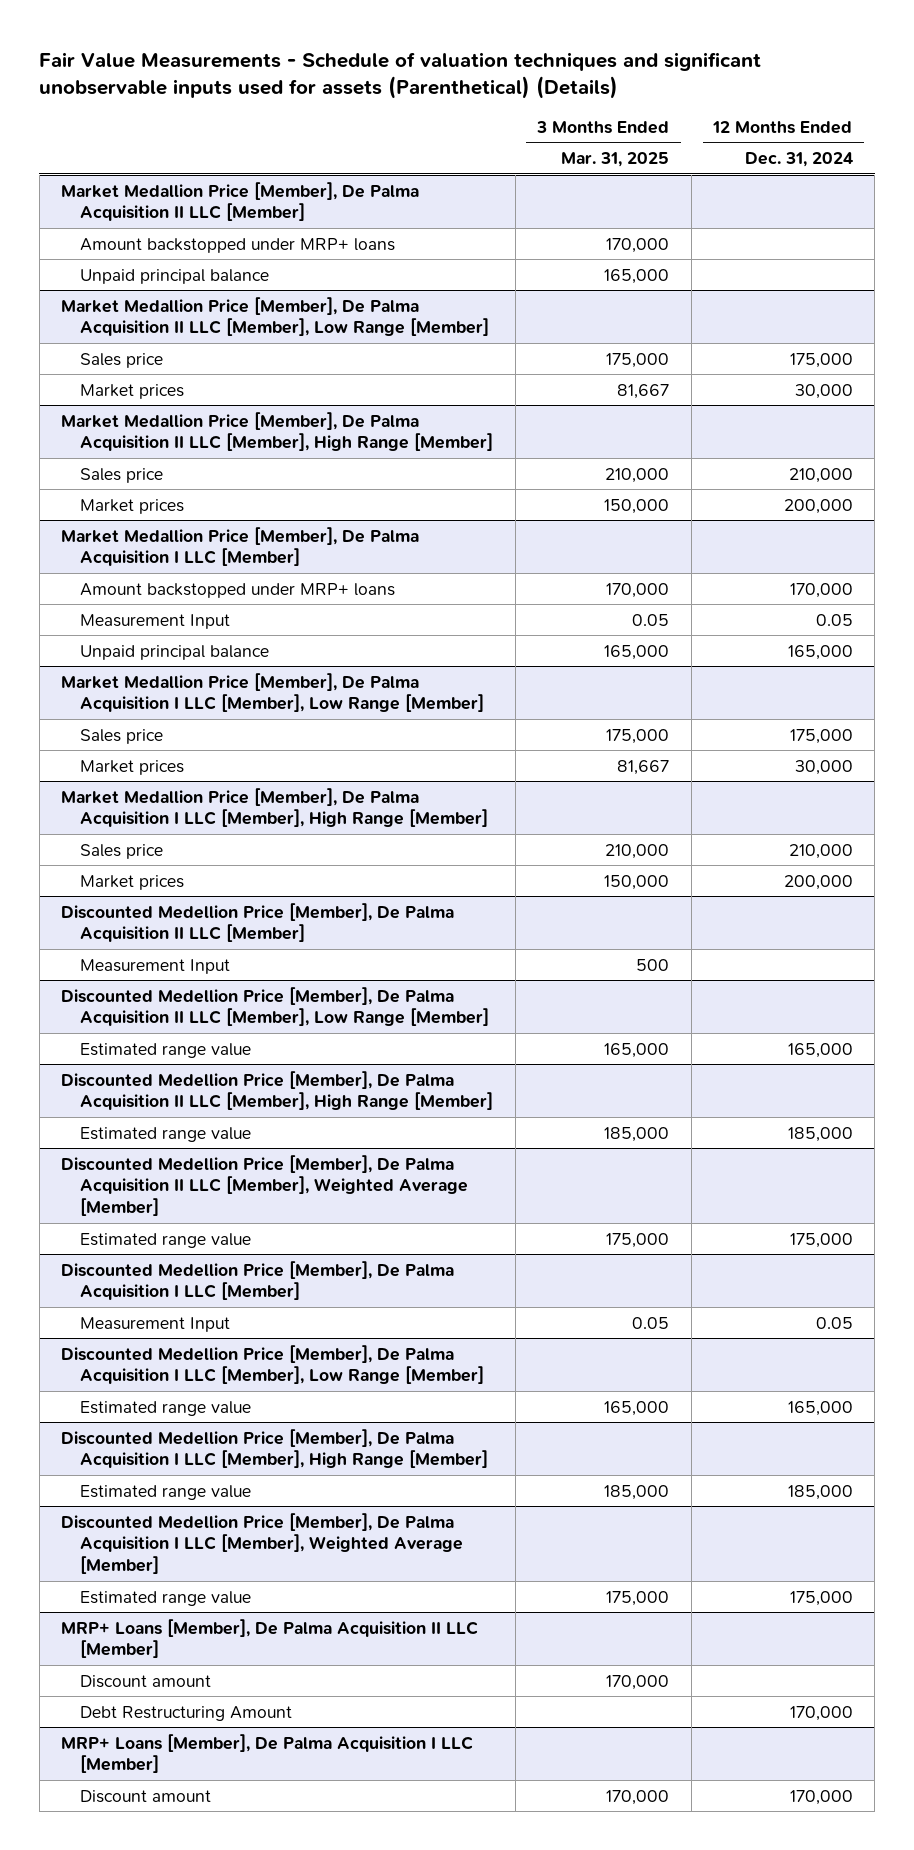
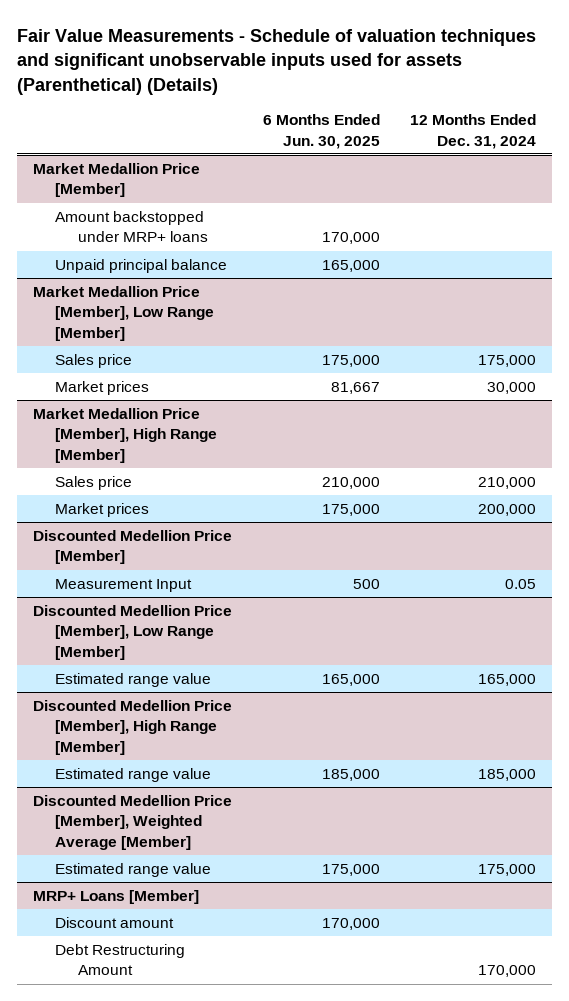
- | 3 Months Ended Mar. 31, 2025 | 12 Months Ended Dec. 31, 2024
+ | 6 Months Ended Jun. 30, 2025 | 12 Months Ended Dec. 31, 2024
- Market Medallion Price [Member], De Palma Acquisition II LLC [Member]
+ Market Medallion Price [Member]
- Market Medallion Price [Member], De Palma Acquisition II LLC [Member], Low Range [Member]
- Sales price | 175,000 | 175,000
- Market prices | 81,667 | 30,000
- Market Medallion Price [Member], De Palma Acquisition II LLC [Member], High Range [Member]
- Sales price | 210,000 | 210,000
- Market prices | 150,000 | 200,000
- Market Medallion Price [Member], De Palma Acquisition I LLC [Member]
- Amount backstopped under MRP+ loans | 170,000 | 170,000
- Measurement Input | 0.05 | 0.05
- Unpaid principal balance | 165,000 | 165,000
- Market Medallion Price [Member], De Palma Acquisition I LLC [Member], Low Range [Member]
+ Market Medallion Price [Member], Low Range [Member]
- Market Medallion Price [Member], De Palma Acquisition I LLC [Member], High Range [Member]
+ Market Medallion Price [Member], High Range [Member]
- Discounted Medellion Price [Member], De Palma Acquisition II LLC [Member]
- Measurement Input | 500 |
- Discounted Medellion Price [Member], De Palma Acquisition II LLC [Member], Low Range [Member]
- Estimated range value | 165,000 | 165,000
- Discounted Medellion Price [Member], De Palma Acquisition II LLC [Member], High Range [Member]
- Estimated range value | 185,000 | 185,000
- Discounted Medellion Price [Member], De Palma Acquisition II LLC [Member], Weighted Average [Member]
- Estimated range value | 175,000 | 175,000
- Discounted Medellion Price [Member], De Palma Acquisition I LLC [Member]
+ Discounted Medellion Price [Member]
- Discounted Medellion Price [Member], De Palma Acquisition I LLC [Member], Low Range [Member]
+ Discounted Medellion Price [Member], Low Range [Member]
- Discounted Medellion Price [Member], De Palma Acquisition I LLC [Member], High Range [Member]
+ Discounted Medellion Price [Member], High Range [Member]
- Discounted Medellion Price [Member], De Palma Acquisition I LLC [Member], Weighted Average [Member]
+ Discounted Medellion Price [Member], Weighted Average [Member]
- MRP+ Loans [Member], De Palma Acquisition II LLC [Member]
+ MRP+ Loans [Member]
- MRP+ Loans [Member], De Palma Acquisition I LLC [Member]
- Discount amount | 170,000 | 170,000

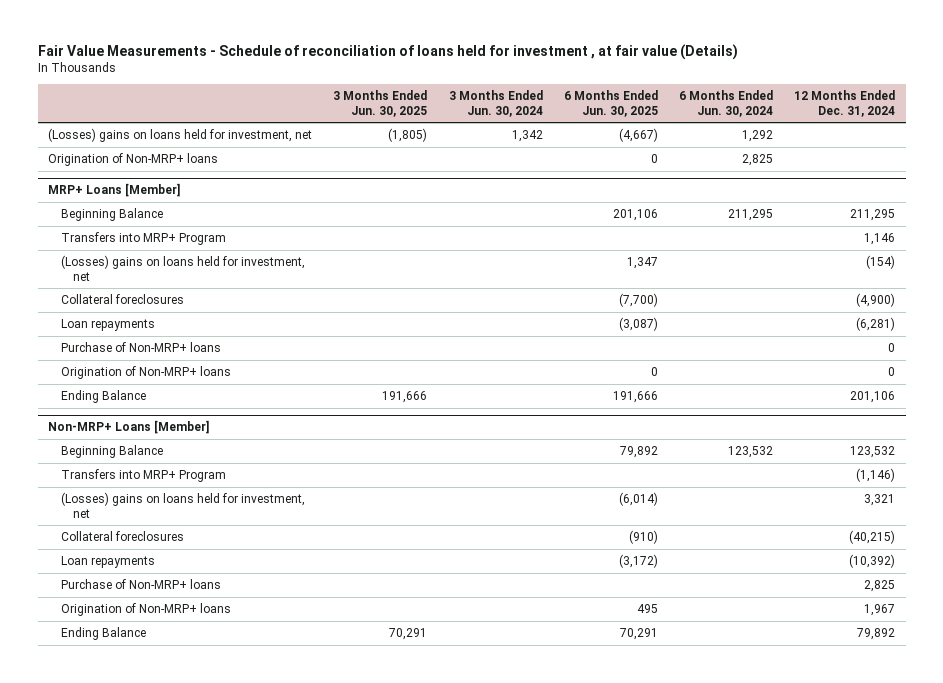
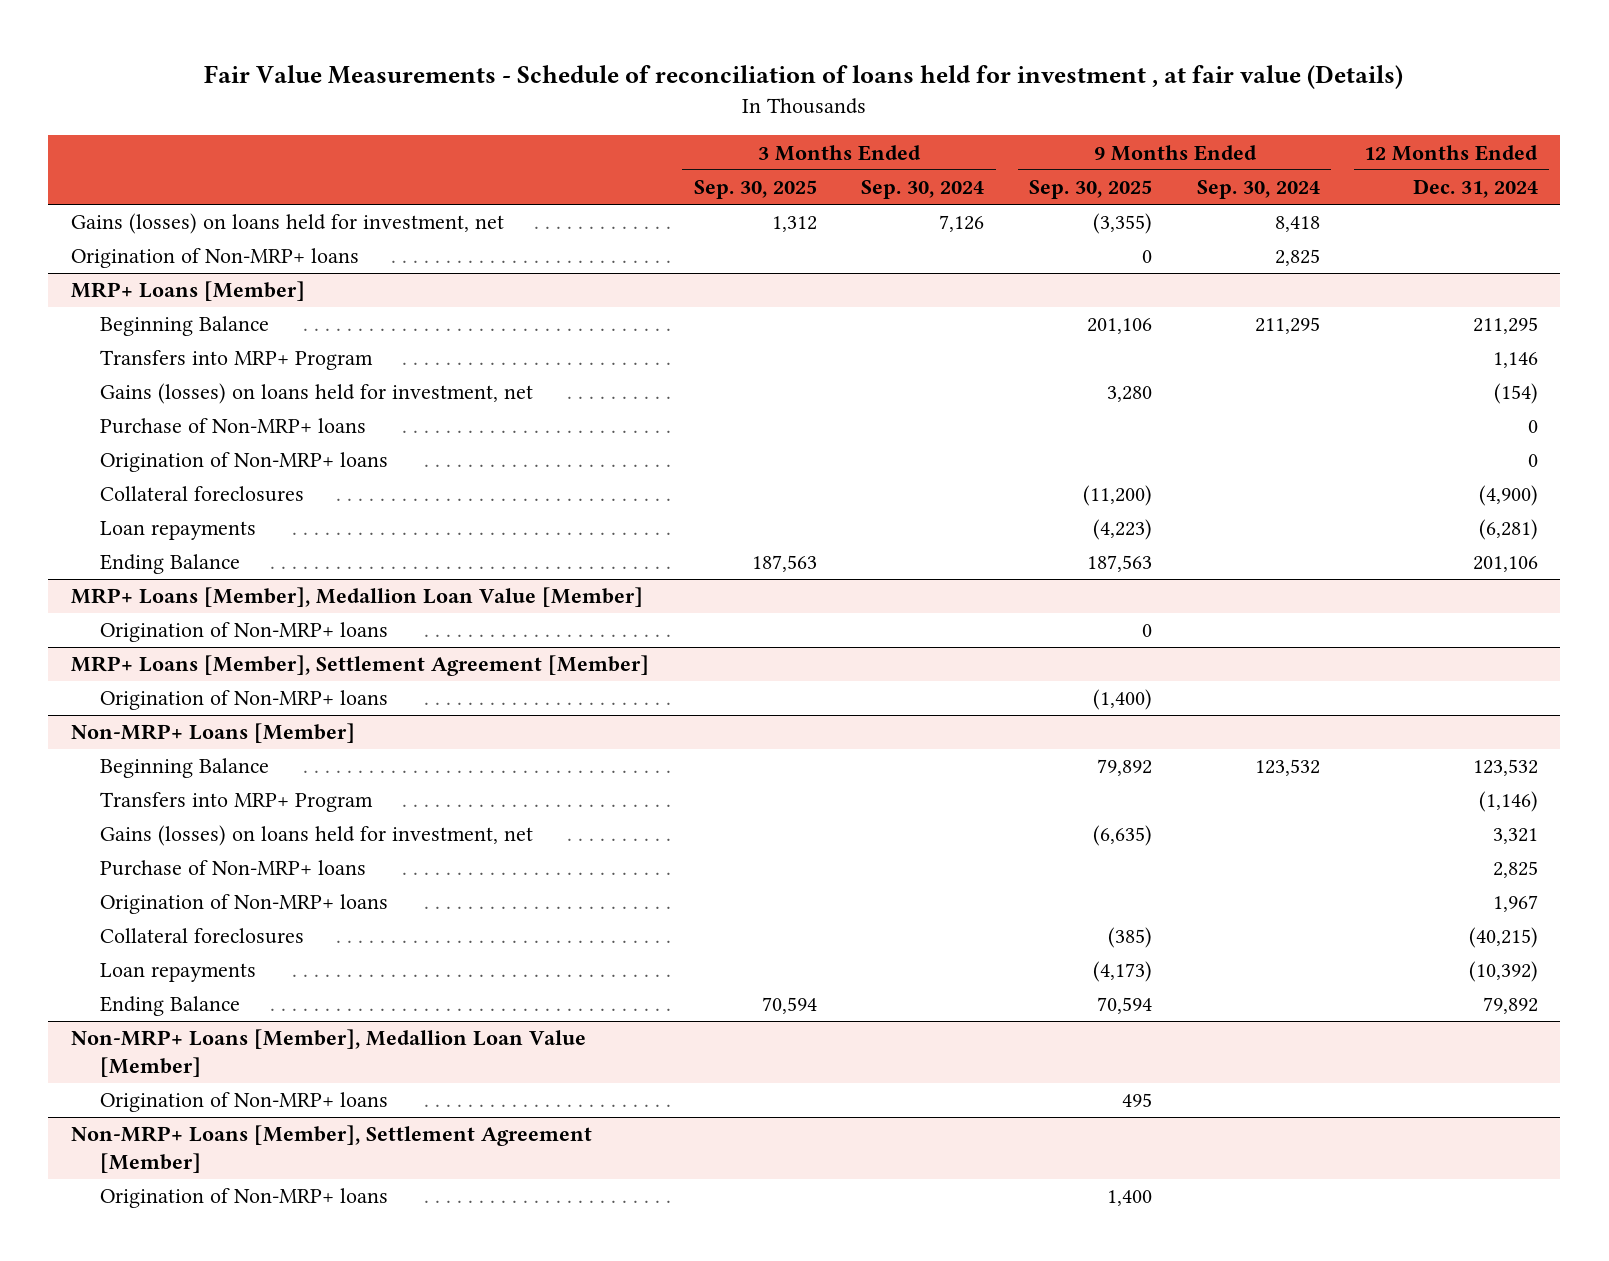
- | 3 Months Ended Jun. 30, 2025 | 3 Months Ended Jun. 30, 2024 | 6 Months Ended Jun. 30, 2025 | 6 Months Ended Jun. 30, 2024 | 12 Months Ended Dec. 31, 2024
+ | 3 Months Ended Sep. 30, 2025 | 3 Months Ended Sep. 30, 2024 | 9 Months Ended Sep. 30, 2025 | 9 Months Ended Sep. 30, 2024 | 12 Months Ended Dec. 31, 2024
- (Losses) gains on loans held for investment, net | (1,805) | 1,342 | (4,667) | 1,292 |
+ Gains (losses) on loans held for investment, net | 1,312 | 7,126 | (3,355) | 8,418 |
@ MRP+ Loans [Member]
- (Losses) gains on loans held for investment, net | | | 1,347 | | (154)
+ Gains (losses) on loans held for investment, net | | | 3,280 | | (154)
moved down: Collateral foreclosures | | | (11,200) | | (4,900)
moved down: Loan repayments | | | (4,223) | | (6,281)
+ MRP+ Loans [Member], Medallion Loan Value [Member]
+ Origination of Non-MRP+ loans | | | 0 | |
+ MRP+ Loans [Member], Settlement Agreement [Member]
+ Origination of Non-MRP+ loans | | | (1,400) | |
@ Non-MRP+ Loans [Member]
- (Losses) gains on loans held for investment, net | | | (6,014) | | 3,321
+ Gains (losses) on loans held for investment, net | | | (6,635) | | 3,321
moved down: Collateral foreclosures | | | (385) | | (40,215)
moved down: Loan repayments | | | (4,173) | | (10,392)
+ Non-MRP+ Loans [Member], Medallion Loan Value [Member]
+ Origination of Non-MRP+ loans | | | 495 | |
+ Non-MRP+ Loans [Member], Settlement Agreement [Member]
+ Origination of Non-MRP+ loans | | | 1,400 | |

